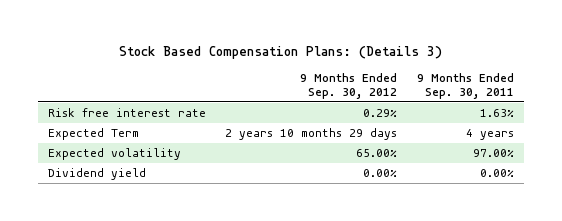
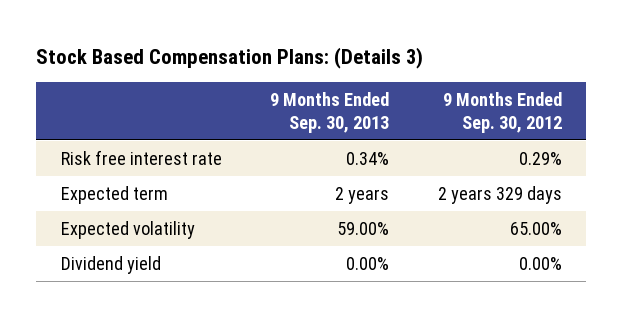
- | 9 Months Ended Sep. 30, 2012 | 9 Months Ended Sep. 30, 2011
+ | 9 Months Ended Sep. 30, 2013 | 9 Months Ended Sep. 30, 2012
- Expected Term | 2 years 10 months 29 days | 4 years
+ Expected term | 2 years | 2 years 329 days

